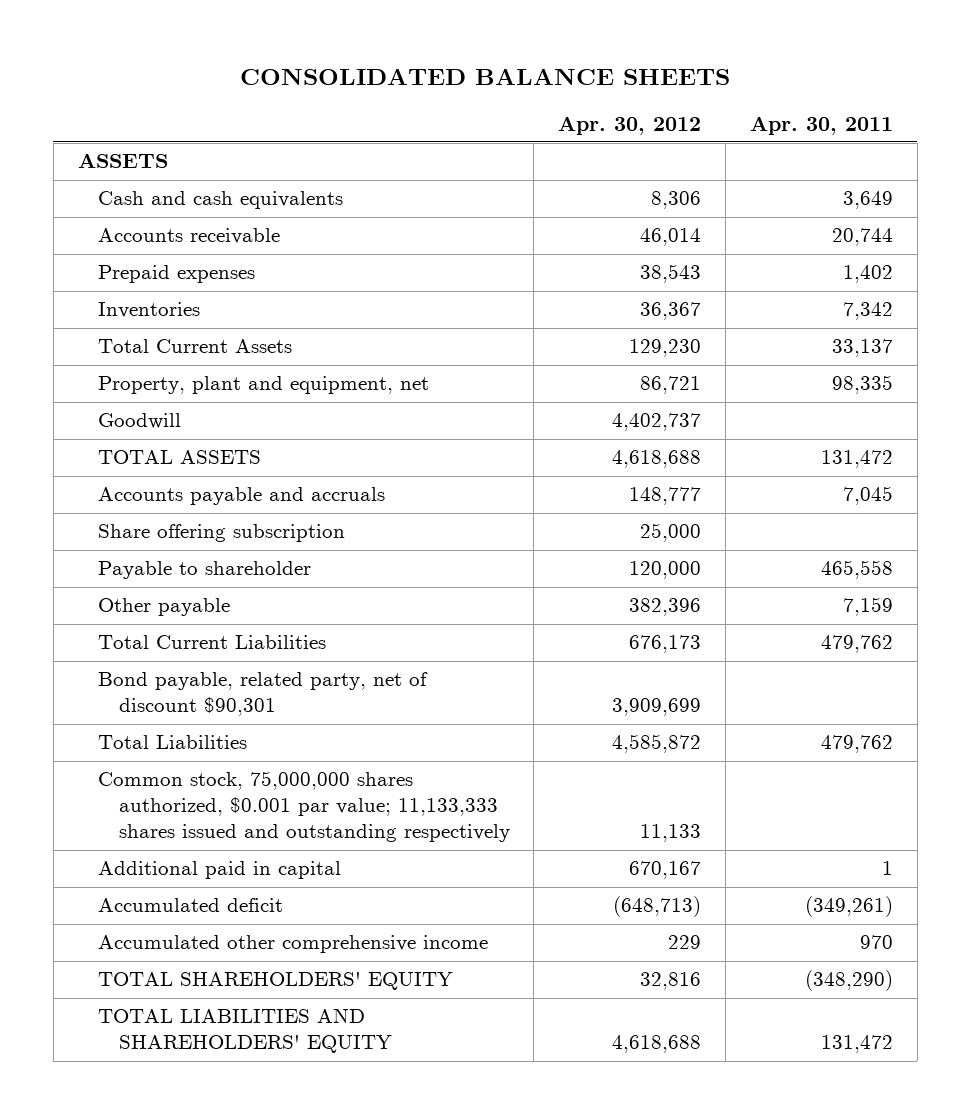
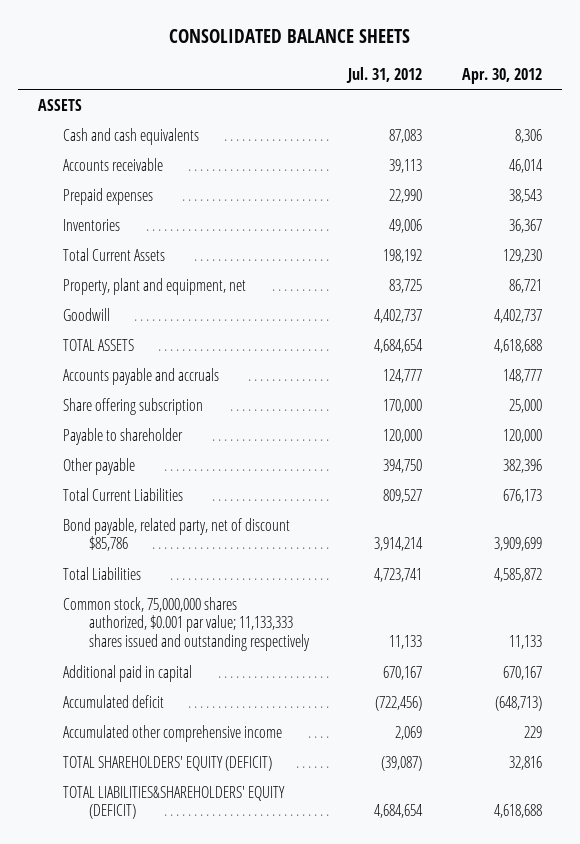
- | Apr. 30, 2012 | Apr. 30, 2011
+ | Jul. 31, 2012 | Apr. 30, 2012
- Bond payable, related party, net of discount $90,301 | 3,909,699 |
+ Bond payable, related party, net of discount $85,786 | 3,914,214 | 3,909,699
- TOTAL SHAREHOLDERS' EQUITY | 32,816 | (348,290)
- TOTAL LIABILITIES AND SHAREHOLDERS' EQUITY | 4,618,688 | 131,472
+ TOTAL SHAREHOLDERS' EQUITY (DEFICIT) | (39,087) | 32,816
+ TOTAL LIABILITIES&SHAREHOLDERS' EQUITY (DEFICIT) | 4,684,654 | 4,618,688

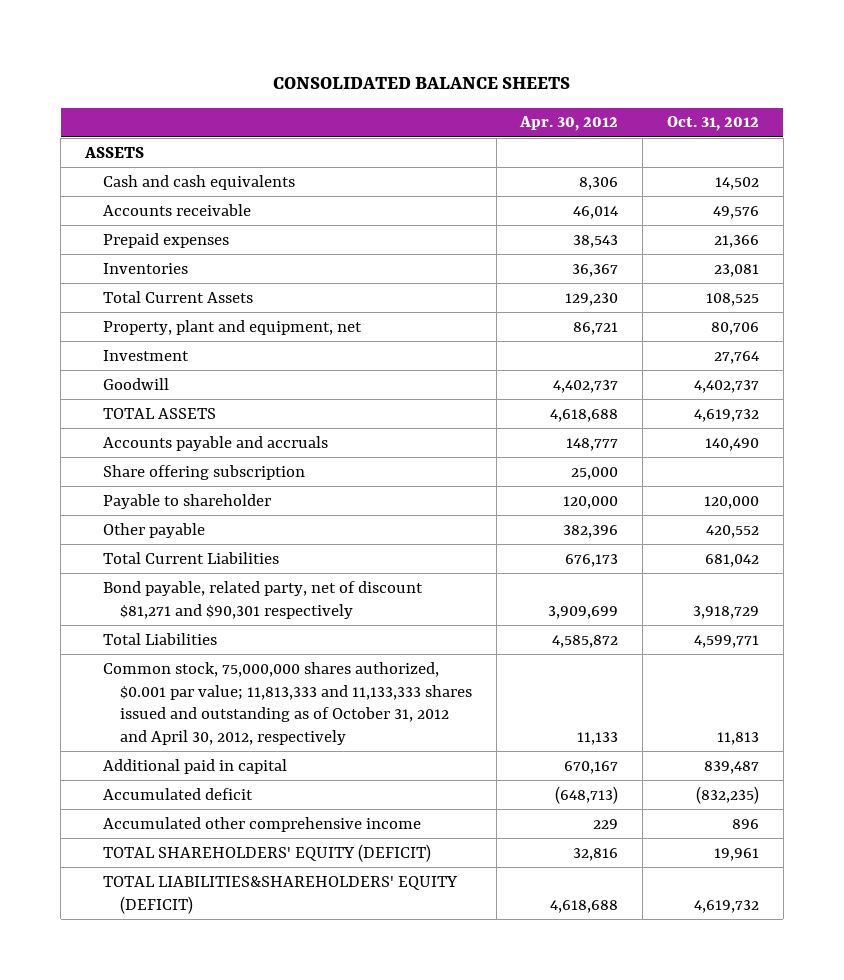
- | Jul. 31, 2012 | Apr. 30, 2012
+ | Apr. 30, 2012 | Oct. 31, 2012
+ Investment | | 27,764
- Bond payable, related party, net of discount $85,786 | 3,914,214 | 3,909,699
+ Bond payable, related party, net of discount $81,271 and $90,301 respectively | 3,909,699 | 3,918,729
- Common stock, 75,000,000 shares authorized, $0.001 par value; 11,133,333 shares issued and outstanding respectively | 11,133 | 11,133
+ Common stock, 75,000,000 shares authorized, $0.001 par value; 11,813,333 and 11,133,333 shares issued and outstanding as of October 31, 2012 and April 30, 2012, respectively | 11,133 | 11,813

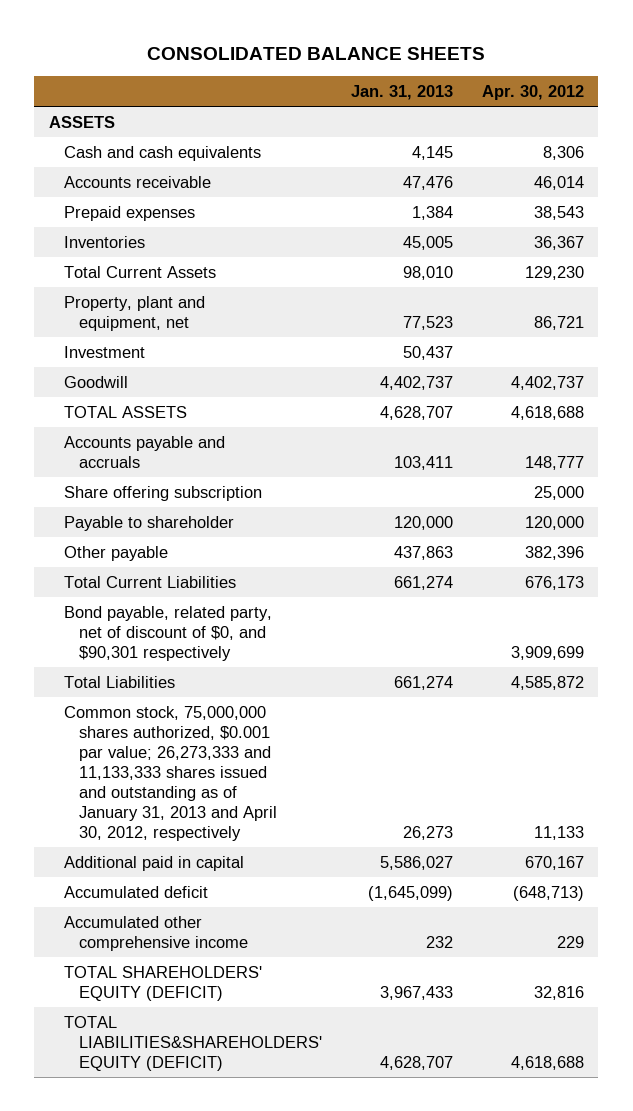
- | Apr. 30, 2012 | Oct. 31, 2012
+ | Jan. 31, 2013 | Apr. 30, 2012
- Bond payable, related party, net of discount $81,271 and $90,301 respectively | 3,909,699 | 3,918,729
+ Bond payable, related party, net of discount of $0, and $90,301 respectively | | 3,909,699
- Common stock, 75,000,000 shares authorized, $0.001 par value; 11,813,333 and 11,133,333 shares issued and outstanding as of October 31, 2012 and April 30, 2012, respectively | 11,133 | 11,813
+ Common stock, 75,000,000 shares authorized, $0.001 par value; 26,273,333 and 11,133,333 shares issued and outstanding as of January 31, 2013 and April 30, 2012, respectively | 26,273 | 11,133

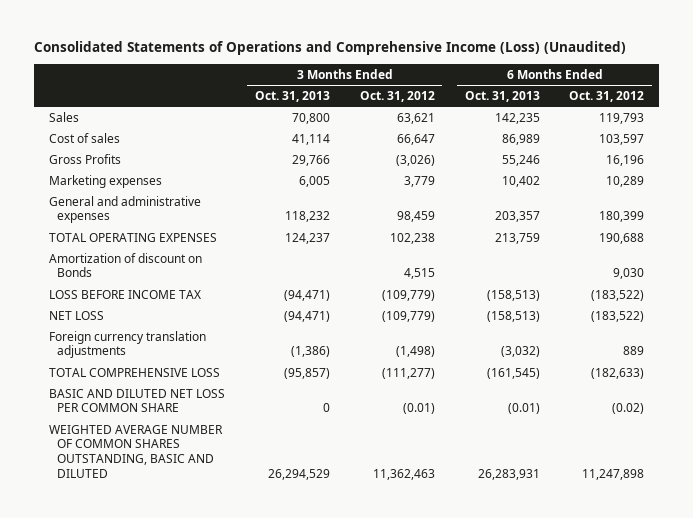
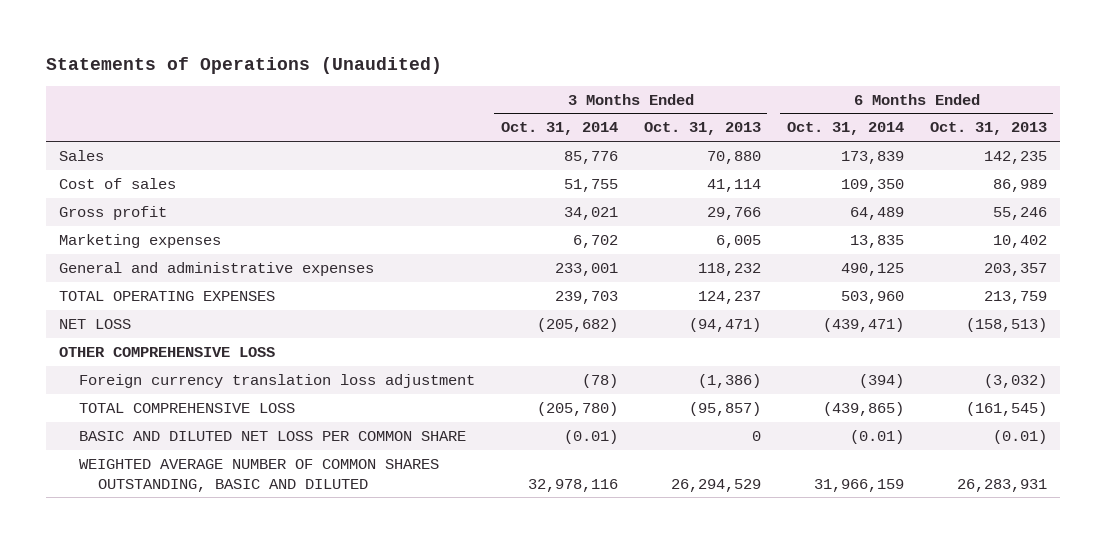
- Consolidated Statements of Operations and Comprehensive Income (Loss) (Unaudited)
+ Statements of Operations (Unaudited)
- | 3 Months Ended Oct. 31, 2013 | 3 Months Ended Oct. 31, 2012 | 6 Months Ended Oct. 31, 2013 | 6 Months Ended Oct. 31, 2012
+ | 3 Months Ended Oct. 31, 2014 | 3 Months Ended Oct. 31, 2013 | 6 Months Ended Oct. 31, 2014 | 6 Months Ended Oct. 31, 2013
- Sales | 70,800 | 63,621 | 142,235 | 119,793
+ Sales | 85,776 | 70,880 | 173,839 | 142,235
- Gross Profits | 29,766 | (3,026) | 55,246 | 16,196
+ Gross profit | 34,021 | 29,766 | 64,489 | 55,246
- Amortization of discount on Bonds | | 4,515 | | 9,030
- LOSS BEFORE INCOME TAX | (94,471) | (109,779) | (158,513) | (183,522)
- Foreign currency translation adjustments | (1,386) | (1,498) | (3,032) | 889
+ OTHER COMPREHENSIVE LOSS
+ Foreign currency translation loss adjustment | (78) | (1,386) | (394) | (3,032)

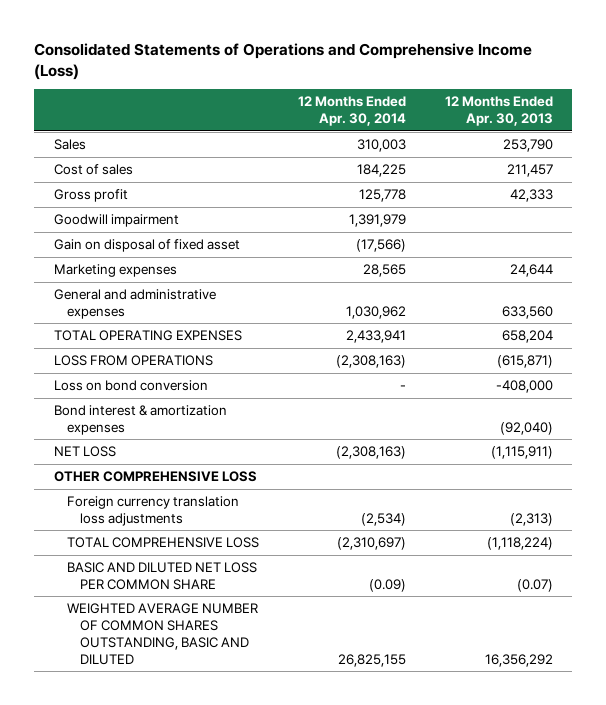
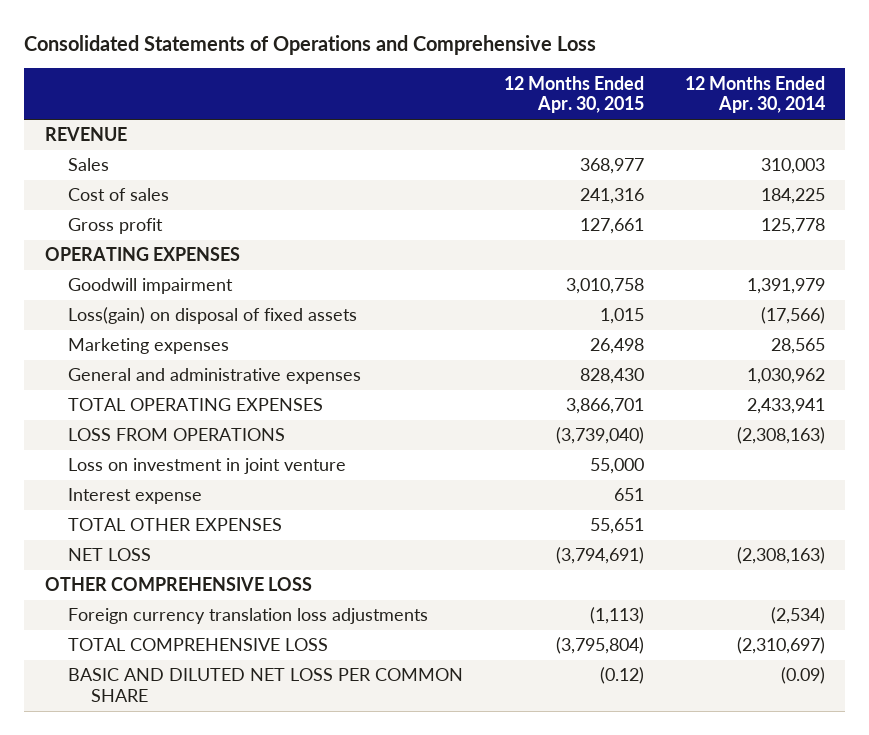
- Consolidated Statements of Operations and Comprehensive Income (Loss)
+ Consolidated Statements of Operations and Comprehensive Loss
- | 12 Months Ended Apr. 30, 2014 | 12 Months Ended Apr. 30, 2013
+ | 12 Months Ended Apr. 30, 2015 | 12 Months Ended Apr. 30, 2014
+ REVENUE
+ OPERATING EXPENSES
- Gain on disposal of fixed asset | (17,566) |
+ Loss(gain) on disposal of fixed assets | 1,015 | (17,566)
- Loss on bond conversion | - | -408,000
- Bond interest & amortization expenses | | (92,040)
+ Loss on investment in joint venture | 55,000 |
+ Interest expense | 651 |
+ TOTAL OTHER EXPENSES | 55,651 |
- WEIGHTED AVERAGE NUMBER OF COMMON SHARES OUTSTANDING, BASIC AND DILUTED | 26,825,155 | 16,356,292

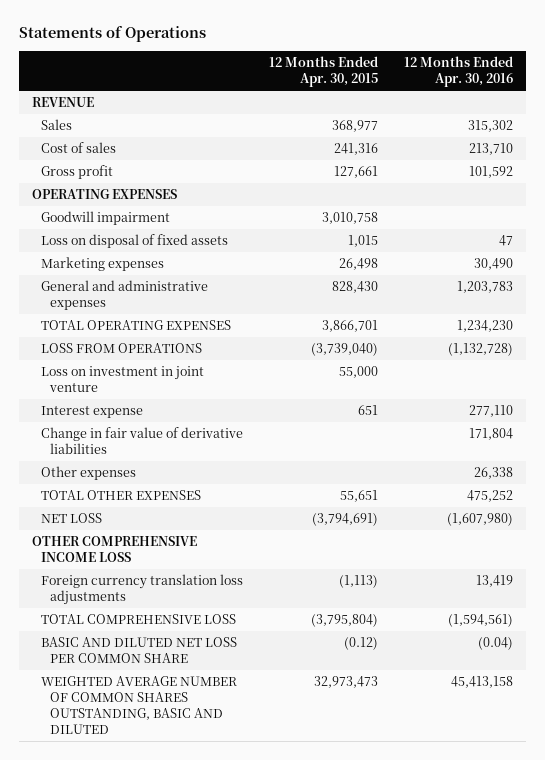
- Consolidated Statements of Operations and Comprehensive Loss
+ Statements of Operations
- | 12 Months Ended Apr. 30, 2015 | 12 Months Ended Apr. 30, 2014
+ | 12 Months Ended Apr. 30, 2015 | 12 Months Ended Apr. 30, 2016
- Loss(gain) on disposal of fixed assets | 1,015 | (17,566)
+ Loss on disposal of fixed assets | 1,015 | 47
+ Change in fair value of derivative liabilities | | 171,804
+ Other expenses | | 26,338
- OTHER COMPREHENSIVE LOSS
+ OTHER COMPREHENSIVE INCOME LOSS
+ WEIGHTED AVERAGE NUMBER OF COMMON SHARES OUTSTANDING, BASIC AND DILUTED | 32,973,473 | 45,413,158

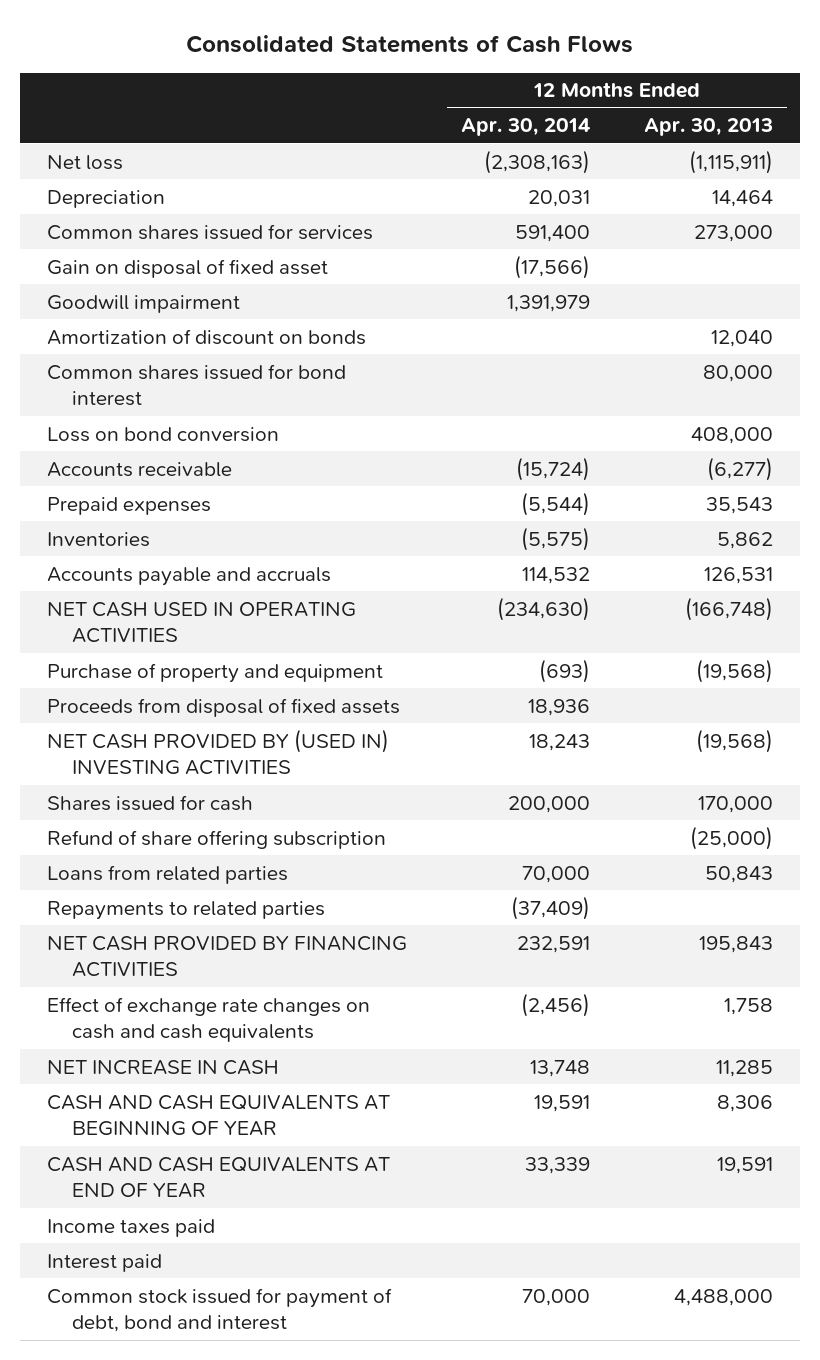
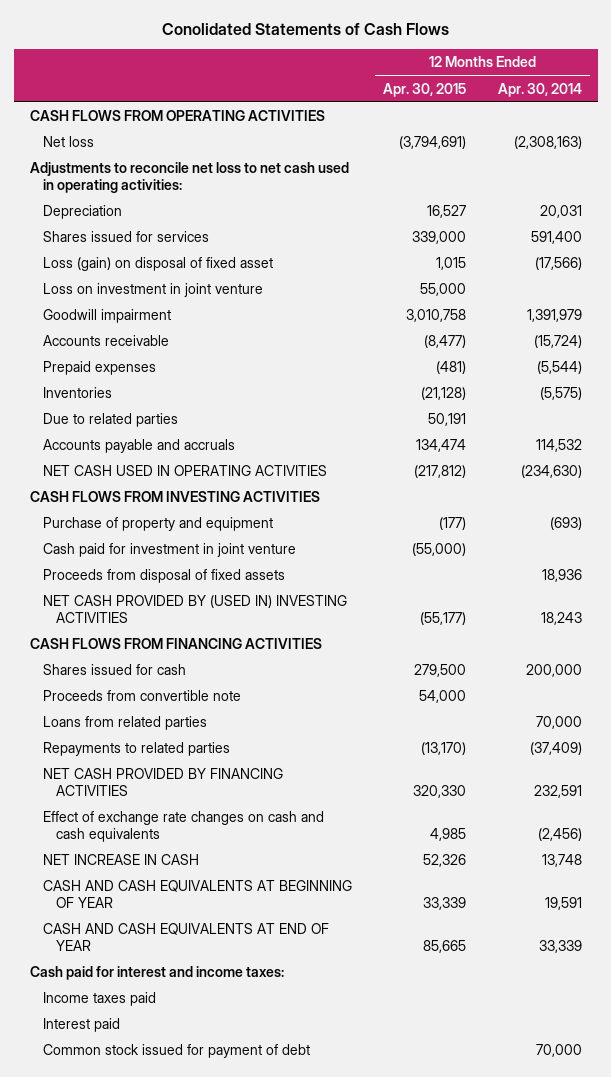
- Consolidated Statements of Cash Flows
+ Conolidated Statements of Cash Flows
- | 12 Months Ended Apr. 30, 2014 | 12 Months Ended Apr. 30, 2013
+ | 12 Months Ended Apr. 30, 2015 | 12 Months Ended Apr. 30, 2014
+ CASH FLOWS FROM OPERATING ACTIVITIES
+ Adjustments to reconcile net loss to net cash used in operating activities:
- Common shares issued for services | 591,400 | 273,000
- Gain on disposal of fixed asset | (17,566) |
+ Shares issued for services | 339,000 | 591,400
+ Loss (gain) on disposal of fixed asset | 1,015 | (17,566)
+ Loss on investment in joint venture | 55,000 |
- Amortization of discount on bonds | | 12,040
- Common shares issued for bond interest | | 80,000
- Loss on bond conversion | | 408,000
+ Due to related parties | 50,191 |
+ CASH FLOWS FROM INVESTING ACTIVITIES
+ Cash paid for investment in joint venture | (55,000) |
+ CASH FLOWS FROM FINANCING ACTIVITIES
- Refund of share offering subscription | | (25,000)
+ Proceeds from convertible note | 54,000 |
+ Cash paid for interest and income taxes:
- Common stock issued for payment of debt, bond and interest | 70,000 | 4,488,000
+ Common stock issued for payment of debt | | 70,000

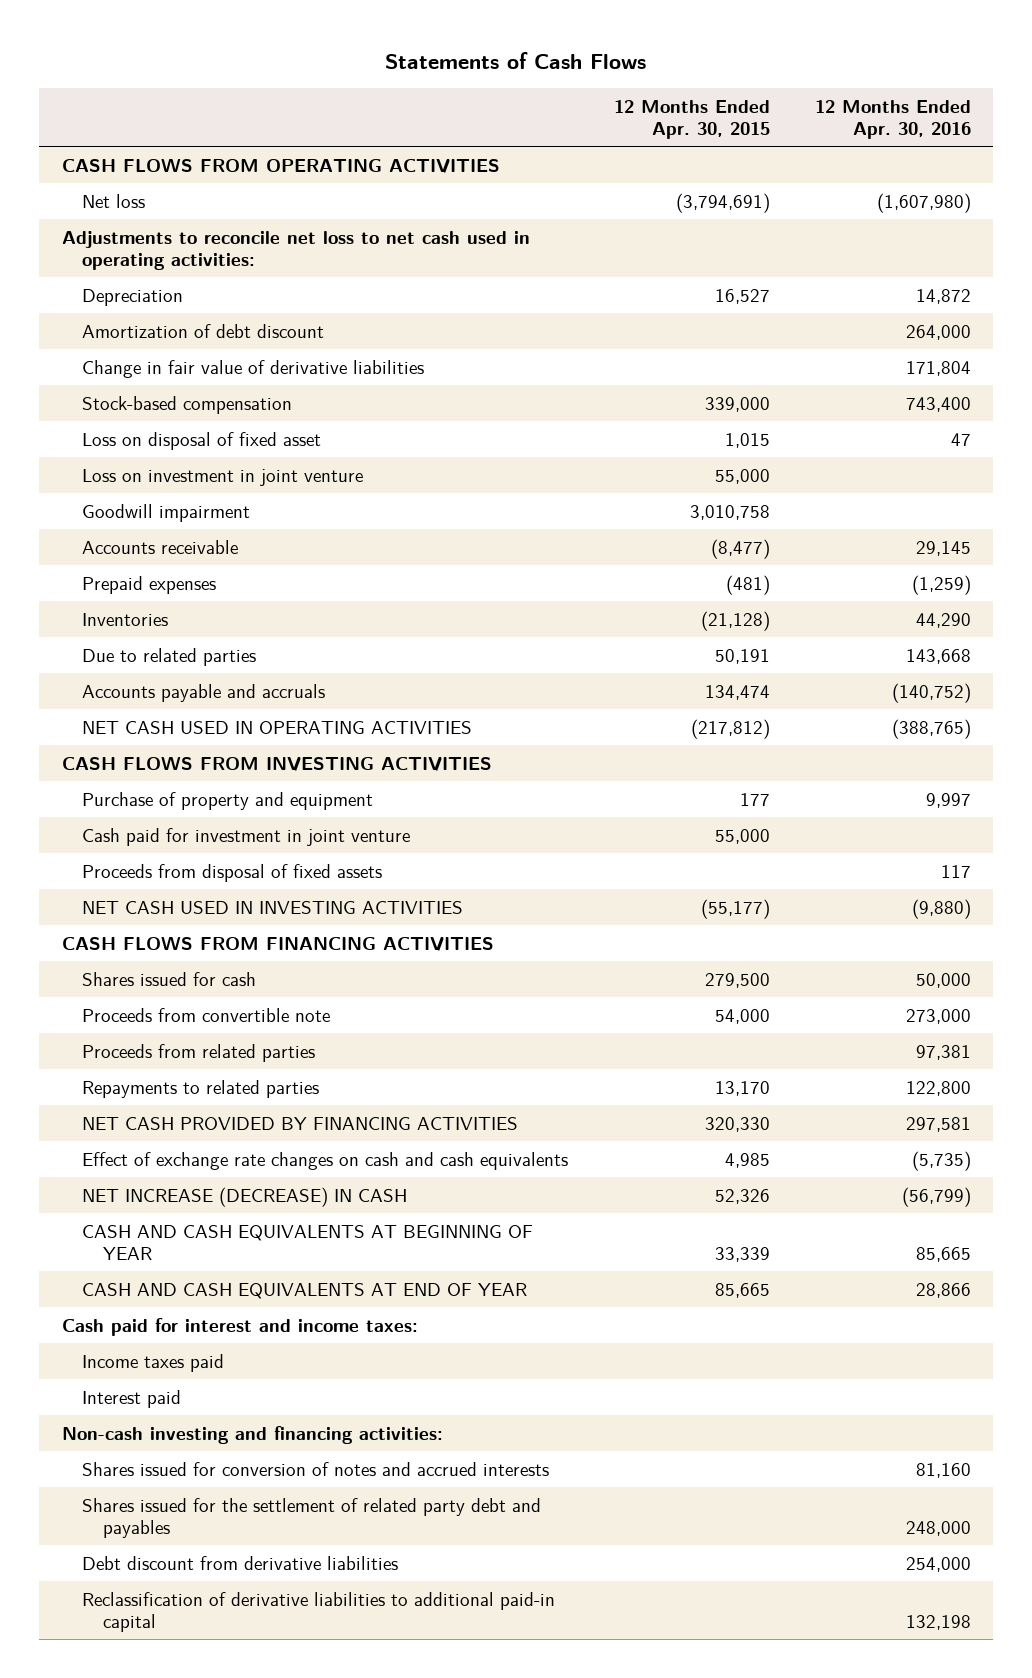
- Conolidated Statements of Cash Flows
+ Statements of Cash Flows
- | 12 Months Ended Apr. 30, 2015 | 12 Months Ended Apr. 30, 2014
+ | 12 Months Ended Apr. 30, 2015 | 12 Months Ended Apr. 30, 2016
- Shares issued for services | 339,000 | 591,400
- Loss (gain) on disposal of fixed asset | 1,015 | (17,566)
+ Amortization of debt discount | | 264,000
+ Change in fair value of derivative liabilities | | 171,804
+ Stock-based compensation | 339,000 | 743,400
+ Loss on disposal of fixed asset | 1,015 | 47
- Purchase of property and equipment | (177) | (693)
- Cash paid for investment in joint venture | (55,000) |
+ Purchase of property and equipment | 177 | 9,997
+ Cash paid for investment in joint venture | 55,000 |
- NET CASH PROVIDED BY (USED IN) INVESTING ACTIVITIES | (55,177) | 18,243
+ NET CASH USED IN INVESTING ACTIVITIES | (55,177) | (9,880)
- Loans from related parties | | 70,000
- Repayments to related parties | (13,170) | (37,409)
+ Proceeds from related parties | | 97,381
+ Repayments to related parties | 13,170 | 122,800
- NET INCREASE IN CASH | 52,326 | 13,748
+ NET INCREASE (DECREASE) IN CASH | 52,326 | (56,799)
- Common stock issued for payment of debt | | 70,000
+ Non-cash investing and financing activities:
+ Shares issued for conversion of notes and accrued interests | | 81,160
+ Shares issued for the settlement of related party debt and payables | | 248,000
+ Debt discount from derivative liabilities | | 254,000
+ Reclassification of derivative liabilities to additional paid-in capital | | 132,198

